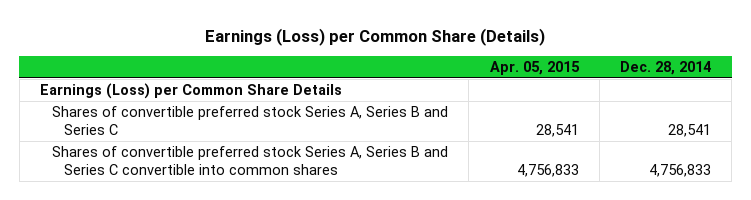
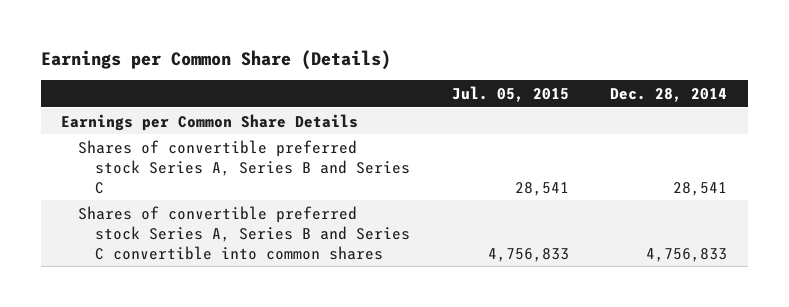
- Earnings (Loss) per Common Share (Details)
+ Earnings per Common Share (Details)
- | Apr. 05, 2015 | Dec. 28, 2014
+ | Jul. 05, 2015 | Dec. 28, 2014
- Earnings (Loss) per Common Share Details
+ Earnings per Common Share Details

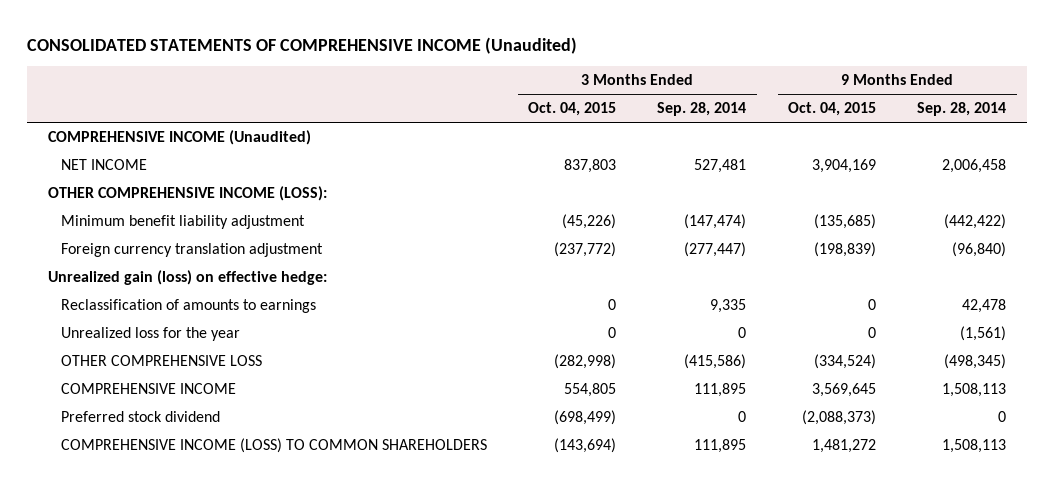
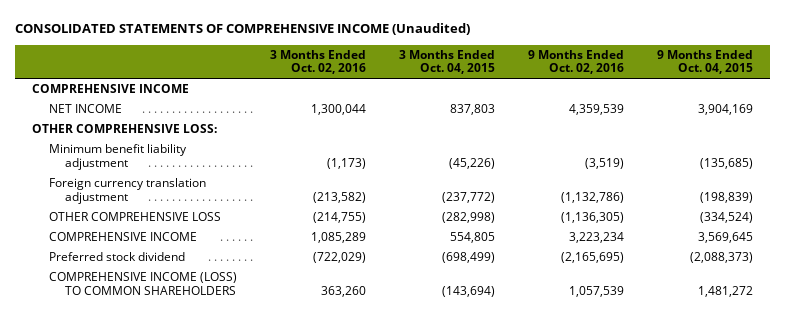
- | 3 Months Ended Oct. 04, 2015 | 3 Months Ended Sep. 28, 2014 | 9 Months Ended Oct. 04, 2015 | 9 Months Ended Sep. 28, 2014
+ | 3 Months Ended Oct. 02, 2016 | 3 Months Ended Oct. 04, 2015 | 9 Months Ended Oct. 02, 2016 | 9 Months Ended Oct. 04, 2015
- COMPREHENSIVE INCOME (Unaudited)
+ COMPREHENSIVE INCOME
- OTHER COMPREHENSIVE INCOME (LOSS):
+ OTHER COMPREHENSIVE LOSS:
- Unrealized gain (loss) on effective hedge:
- Reclassification of amounts to earnings | 0 | 9,335 | 0 | 42,478
- Unrealized loss for the year | 0 | 0 | 0 | (1,561)

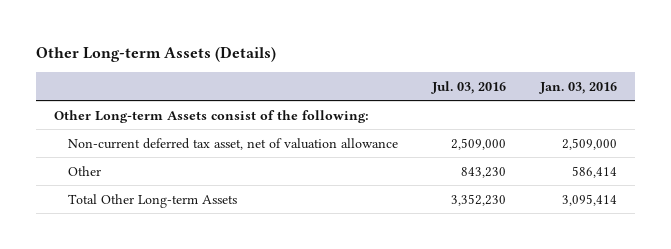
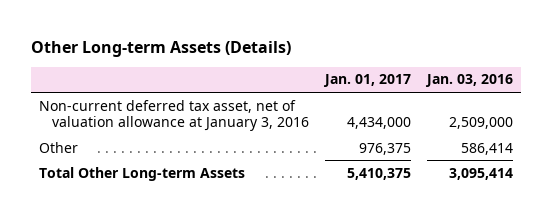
- | Jul. 03, 2016 | Jan. 03, 2016
+ | Jan. 01, 2017 | Jan. 03, 2016
- Other Long-term Assets consist of the following:
- Non-current deferred tax asset, net of valuation allowance | 2,509,000 | 2,509,000
+ Non-current deferred tax asset, net of valuation allowance at January 3, 2016 | 4,434,000 | 2,509,000

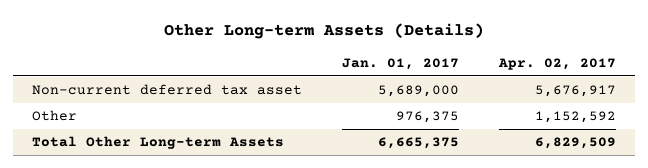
- | Jan. 01, 2017 | Jan. 03, 2016
+ | Jan. 01, 2017 | Apr. 02, 2017
- Non-current deferred tax asset, net of valuation allowance at January 3, 2016 | 4,434,000 | 2,509,000
+ Non-current deferred tax asset | 5,689,000 | 5,676,917
- Total Other Long-term Assets | 5,410,375 | 3,095,414
+ Total Other Long-term Assets | 6,665,375 | 6,829,509

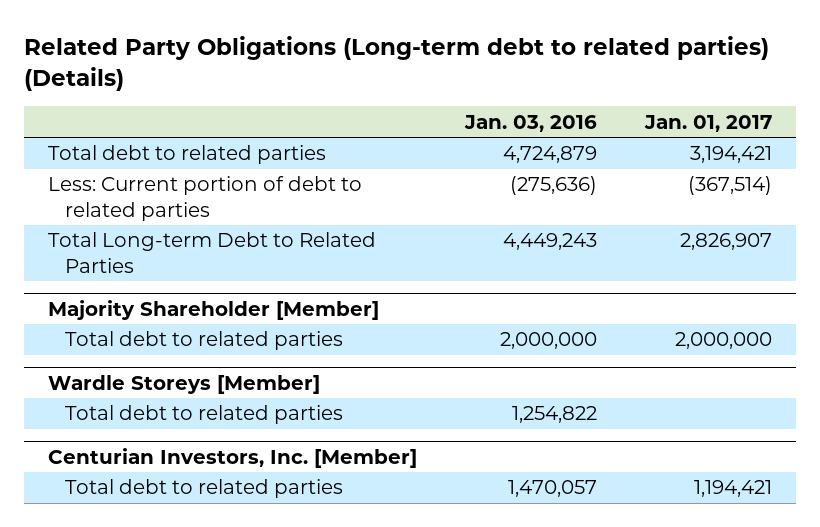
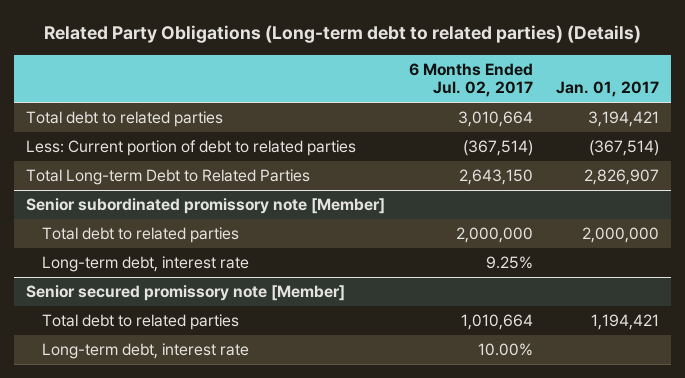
- | Jan. 03, 2016 | Jan. 01, 2017
+ | 6 Months Ended Jul. 02, 2017 | Jan. 01, 2017
- Majority Shareholder [Member]
+ Senior subordinated promissory note [Member]
- Wardle Storeys [Member]
- Total debt to related parties | 1,254,822 |
- Centurian Investors, Inc. [Member]
+ Long-term debt, interest rate | 9.25% |
+ Senior secured promissory note [Member]
+ Long-term debt, interest rate | 10.00% |

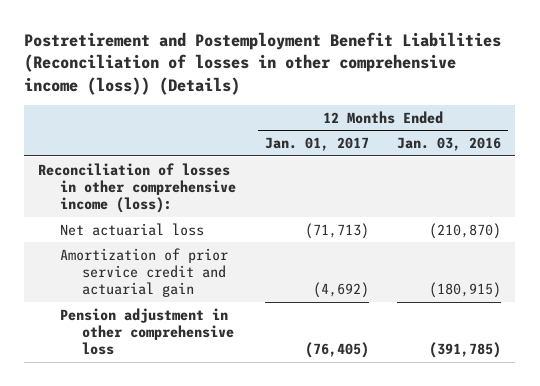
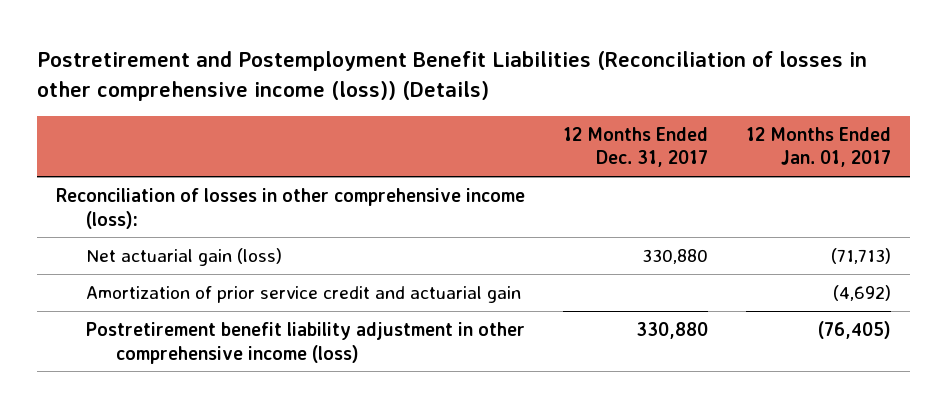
- | 12 Months Ended Jan. 01, 2017 | 12 Months Ended Jan. 03, 2016
+ | 12 Months Ended Dec. 31, 2017 | 12 Months Ended Jan. 01, 2017
- Net actuarial loss | (71,713) | (210,870)
+ Net actuarial gain (loss) | 330,880 | (71,713)
- Pension adjustment in other comprehensive loss | (76,405) | (391,785)
+ Postretirement benefit liability adjustment in other comprehensive income (loss) | 330,880 | (76,405)

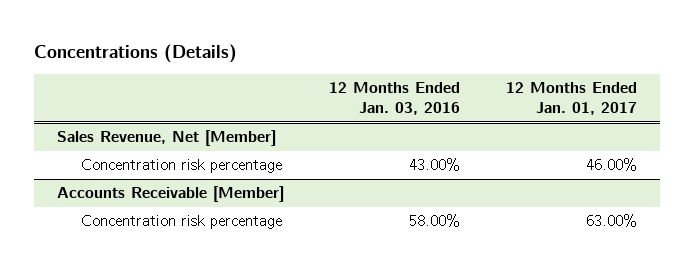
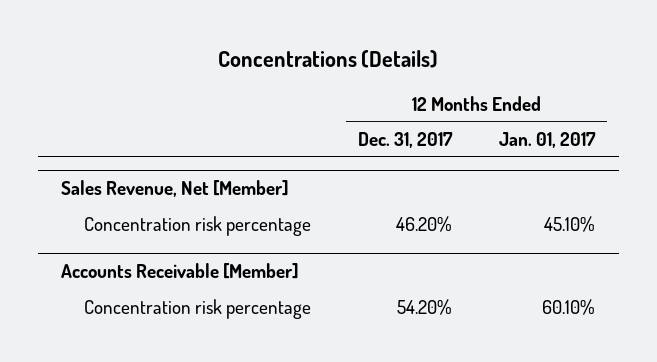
- | 12 Months Ended Jan. 03, 2016 | 12 Months Ended Jan. 01, 2017
+ | 12 Months Ended Dec. 31, 2017 | 12 Months Ended Jan. 01, 2017
@ Sales Revenue, Net [Member]
- Concentration risk percentage | 43.00% | 46.00%
+ Concentration risk percentage | 46.20% | 45.10%
@ Accounts Receivable [Member]
- Concentration risk percentage | 58.00% | 63.00%
+ Concentration risk percentage | 54.20% | 60.10%

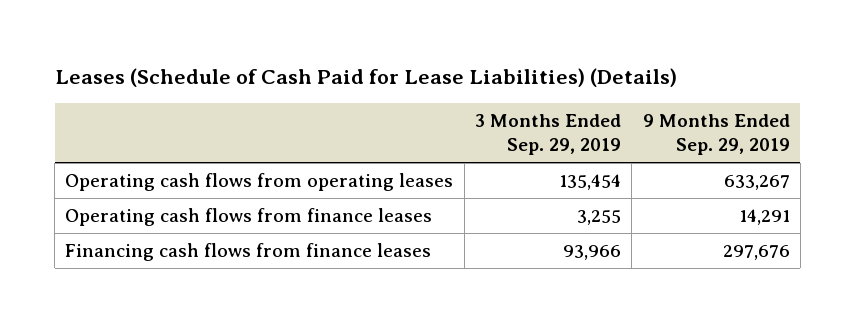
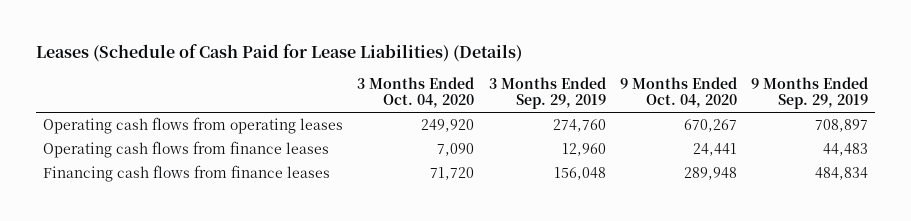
- | 3 Months Ended Sep. 29, 2019 | 9 Months Ended Sep. 29, 2019
+ | 3 Months Ended Oct. 04, 2020 | 3 Months Ended Sep. 29, 2019 | 9 Months Ended Oct. 04, 2020 | 9 Months Ended Sep. 29, 2019
- Operating cash flows from operating leases | 135,454 | 633,267
- Operating cash flows from finance leases | 3,255 | 14,291
- Financing cash flows from finance leases | 93,966 | 297,676
+ Operating cash flows from operating leases | 249,920 | 274,760 | 670,267 | 708,897
+ Operating cash flows from finance leases | 7,090 | 12,960 | 24,441 | 44,483
+ Financing cash flows from finance leases | 71,720 | 156,048 | 289,948 | 484,834

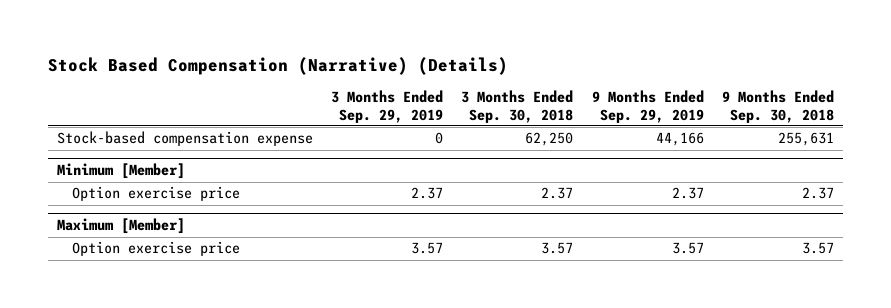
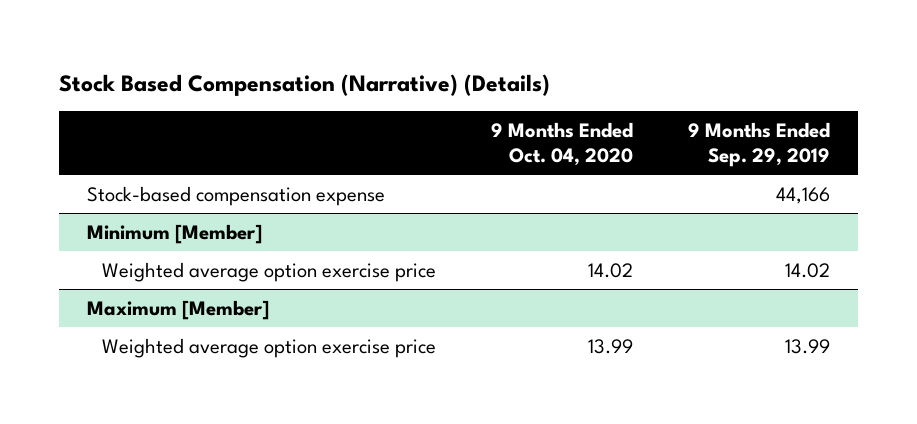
- | 3 Months Ended Sep. 29, 2019 | 3 Months Ended Sep. 30, 2018 | 9 Months Ended Sep. 29, 2019 | 9 Months Ended Sep. 30, 2018
+ | 9 Months Ended Oct. 04, 2020 | 9 Months Ended Sep. 29, 2019
@ Minimum [Member]
- Option exercise price | 2.37 | 2.37 | 2.37 | 2.37
+ Weighted average option exercise price | 14.02 | 14.02
@ Maximum [Member]
- Option exercise price | 3.57 | 3.57 | 3.57 | 3.57
+ Weighted average option exercise price | 13.99 | 13.99

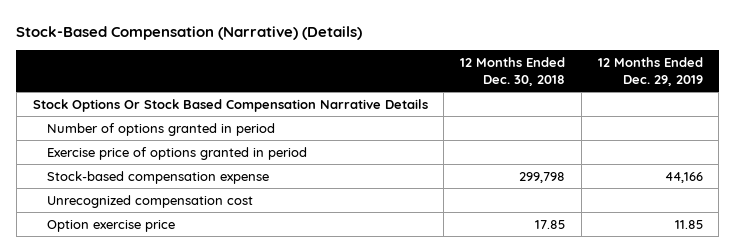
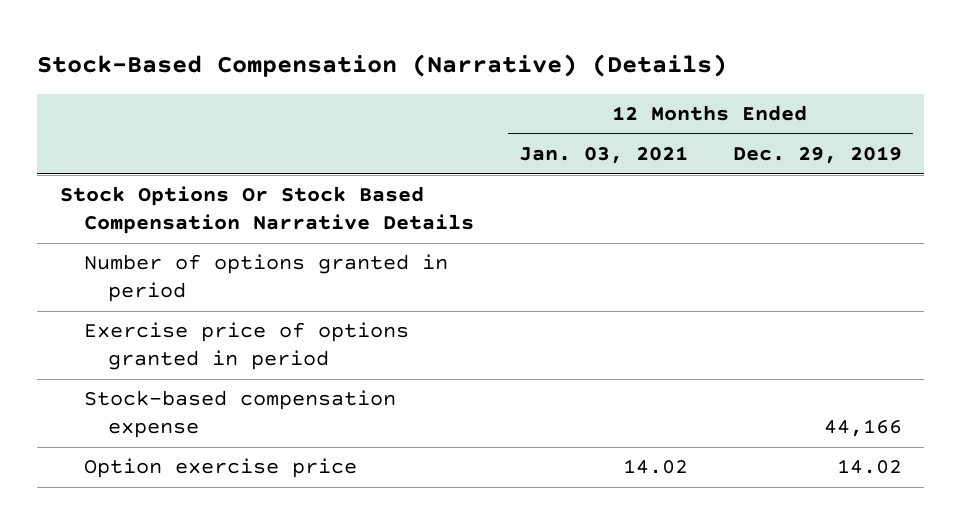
- | 12 Months Ended Dec. 30, 2018 | 12 Months Ended Dec. 29, 2019
+ | 12 Months Ended Jan. 03, 2021 | 12 Months Ended Dec. 29, 2019
- Unrecognized compensation cost
- Option exercise price | 17.85 | 11.85
+ Option exercise price | 14.02 | 14.02

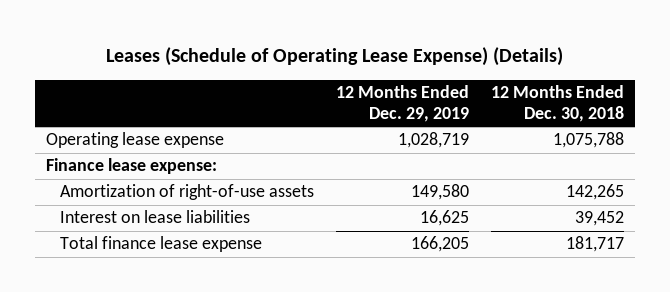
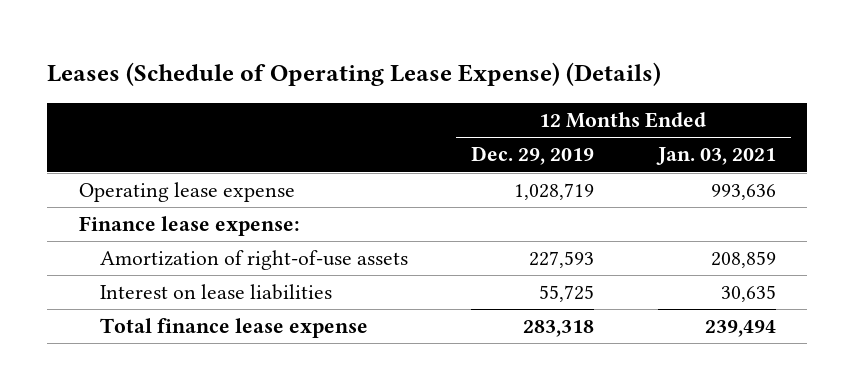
- | 12 Months Ended Dec. 29, 2019 | 12 Months Ended Dec. 30, 2018
+ | 12 Months Ended Dec. 29, 2019 | 12 Months Ended Jan. 03, 2021
- Amortization of right-of-use assets | 149,580 | 142,265
- Interest on lease liabilities | 16,625 | 39,452
- Total finance lease expense | 166,205 | 181,717
+ Amortization of right-of-use assets | 227,593 | 208,859
+ Interest on lease liabilities | 55,725 | 30,635
+ Total finance lease expense | 283,318 | 239,494

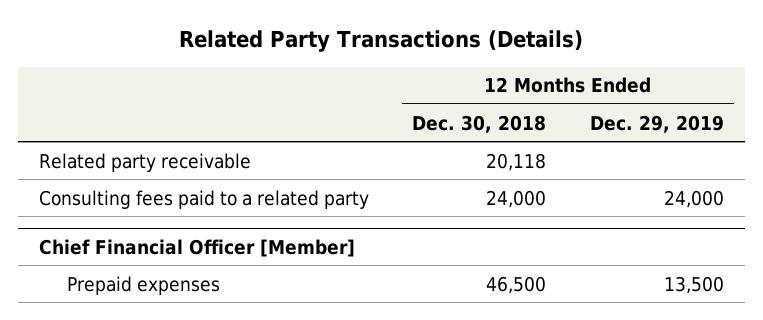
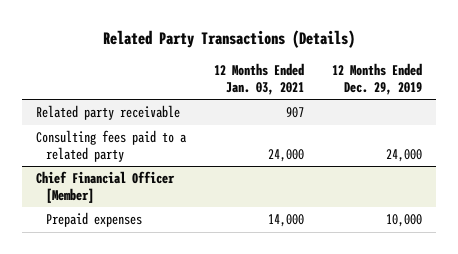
- | 12 Months Ended Dec. 30, 2018 | 12 Months Ended Dec. 29, 2019
+ | 12 Months Ended Jan. 03, 2021 | 12 Months Ended Dec. 29, 2019
@ Chief Financial Officer [Member]
- Prepaid expenses | 46,500 | 13,500
+ Prepaid expenses | 14,000 | 10,000

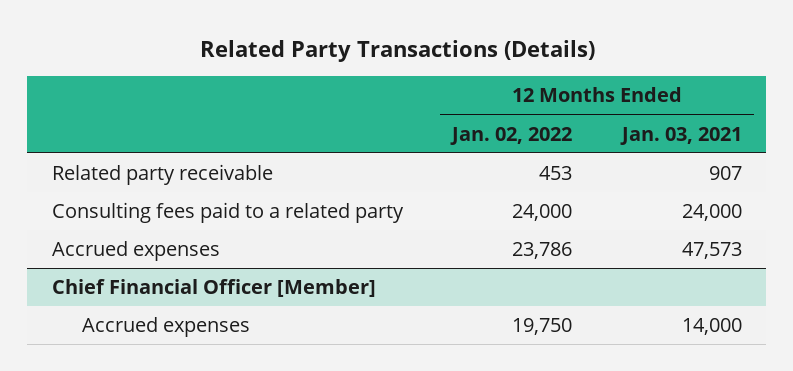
- | 12 Months Ended Jan. 03, 2021 | 12 Months Ended Dec. 29, 2019
+ | 12 Months Ended Jan. 02, 2022 | 12 Months Ended Jan. 03, 2021
+ Accrued expenses | 23,786 | 47,573
@ Chief Financial Officer [Member]
- Prepaid expenses | 14,000 | 10,000
+ Accrued expenses | 19,750 | 14,000

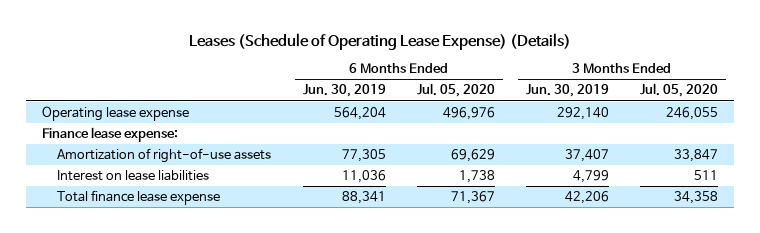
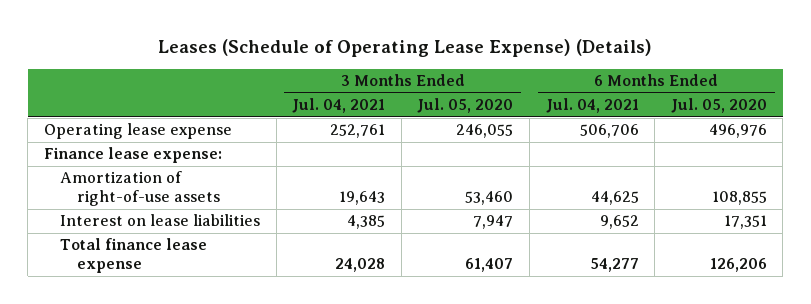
- | 6 Months Ended Jun. 30, 2019 | 6 Months Ended Jul. 05, 2020 | 3 Months Ended Jun. 30, 2019 | 3 Months Ended Jul. 05, 2020
+ | 3 Months Ended Jul. 04, 2021 | 3 Months Ended Jul. 05, 2020 | 6 Months Ended Jul. 04, 2021 | 6 Months Ended Jul. 05, 2020
- Amortization of right-of-use assets | 77,305 | 69,629 | 37,407 | 33,847
- Interest on lease liabilities | 11,036 | 1,738 | 4,799 | 511
- Total finance lease expense | 88,341 | 71,367 | 42,206 | 34,358
+ Amortization of right-of-use assets | 19,643 | 53,460 | 44,625 | 108,855
+ Interest on lease liabilities | 4,385 | 7,947 | 9,652 | 17,351
+ Total finance lease expense | 24,028 | 61,407 | 54,277 | 126,206

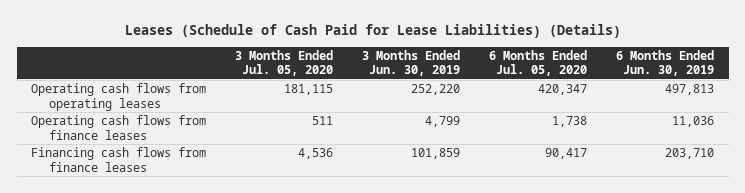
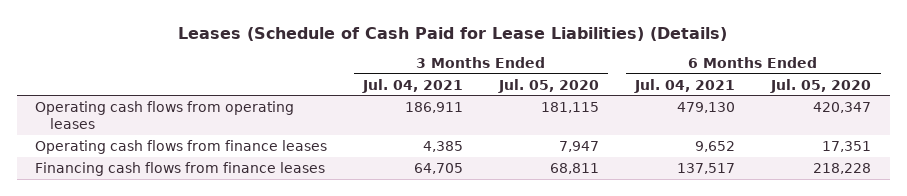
- | 3 Months Ended Jul. 05, 2020 | 3 Months Ended Jun. 30, 2019 | 6 Months Ended Jul. 05, 2020 | 6 Months Ended Jun. 30, 2019
+ | 3 Months Ended Jul. 04, 2021 | 3 Months Ended Jul. 05, 2020 | 6 Months Ended Jul. 04, 2021 | 6 Months Ended Jul. 05, 2020
- Operating cash flows from finance leases | 511 | 4,799 | 1,738 | 11,036
- Financing cash flows from finance leases | 4,536 | 101,859 | 90,417 | 203,710
+ Operating cash flows from finance leases | 4,385 | 7,947 | 9,652 | 17,351
+ Financing cash flows from finance leases | 64,705 | 68,811 | 137,517 | 218,228

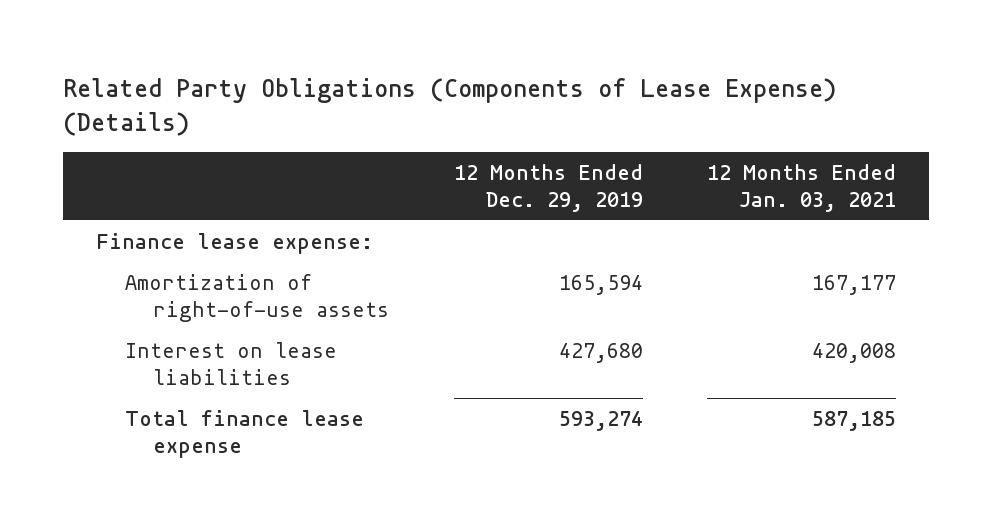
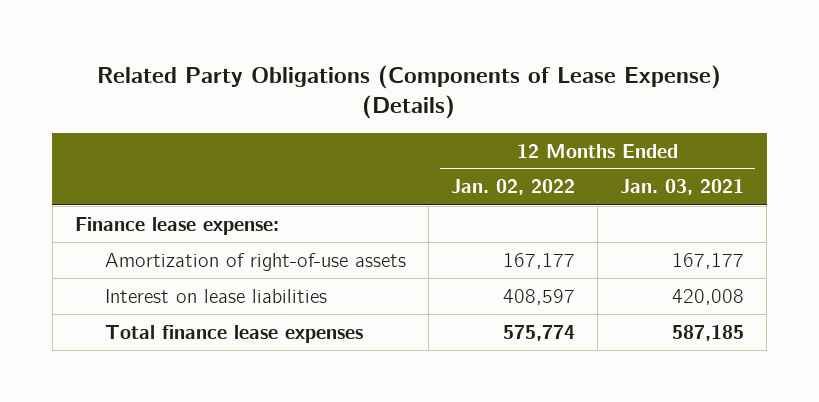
- | 12 Months Ended Dec. 29, 2019 | 12 Months Ended Jan. 03, 2021
+ | 12 Months Ended Jan. 02, 2022 | 12 Months Ended Jan. 03, 2021
- Total finance lease expense | 593,274 | 587,185
+ Total finance lease expenses | 575,774 | 587,185

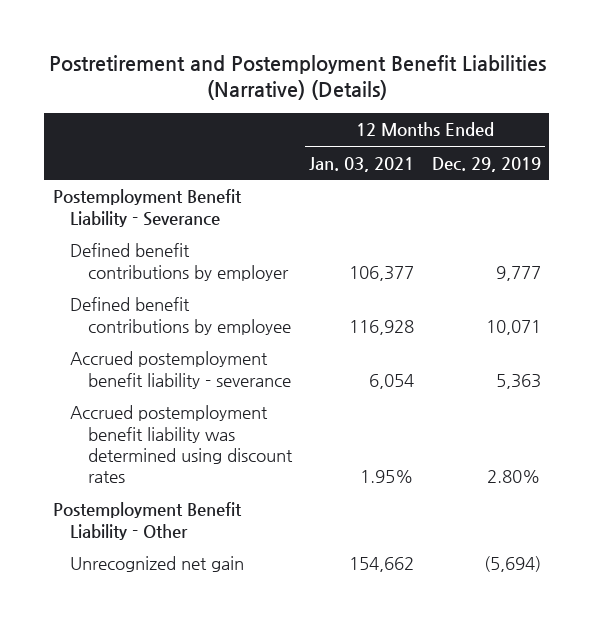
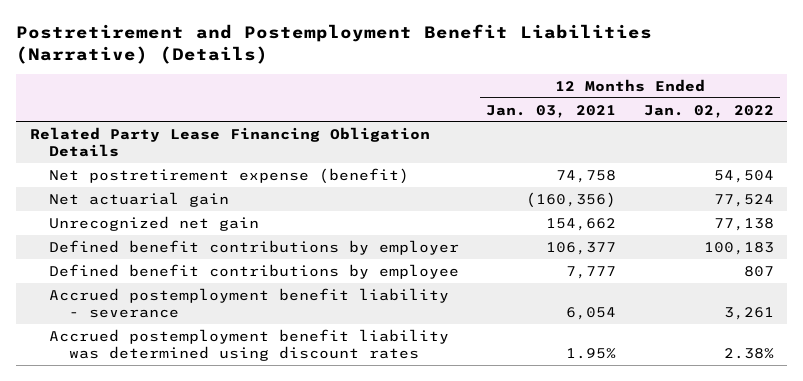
- | 12 Months Ended Jan. 03, 2021 | 12 Months Ended Dec. 29, 2019
+ | 12 Months Ended Jan. 03, 2021 | 12 Months Ended Jan. 02, 2022
- Postemployment Benefit Liability - Severance
+ Related Party Lease Financing Obligation Details
+ Net postretirement expense (benefit) | 74,758 | 54,504
+ Net actuarial gain | (160,356) | 77,524
moved up: Unrecognized net gain | 154,662 | 77,138
- Defined benefit contributions by employee | 116,928 | 10,071
+ Defined benefit contributions by employee | 7,777 | 807
- Postemployment Benefit Liability - Other

